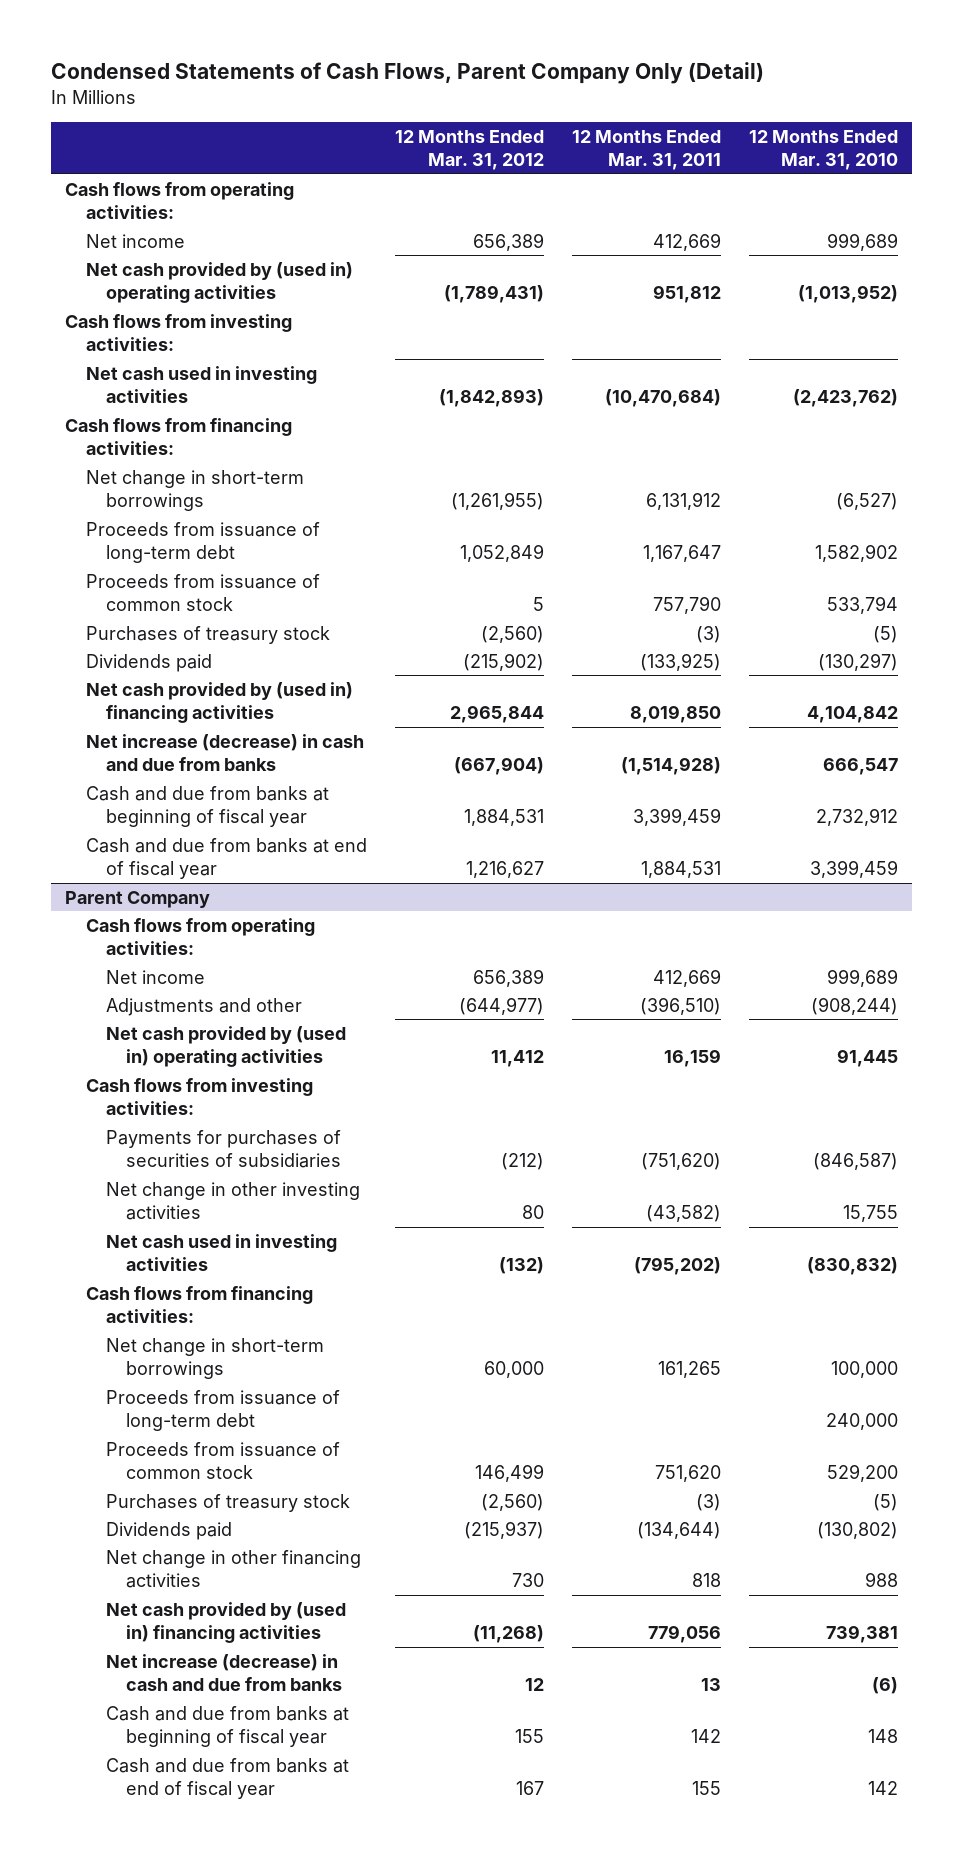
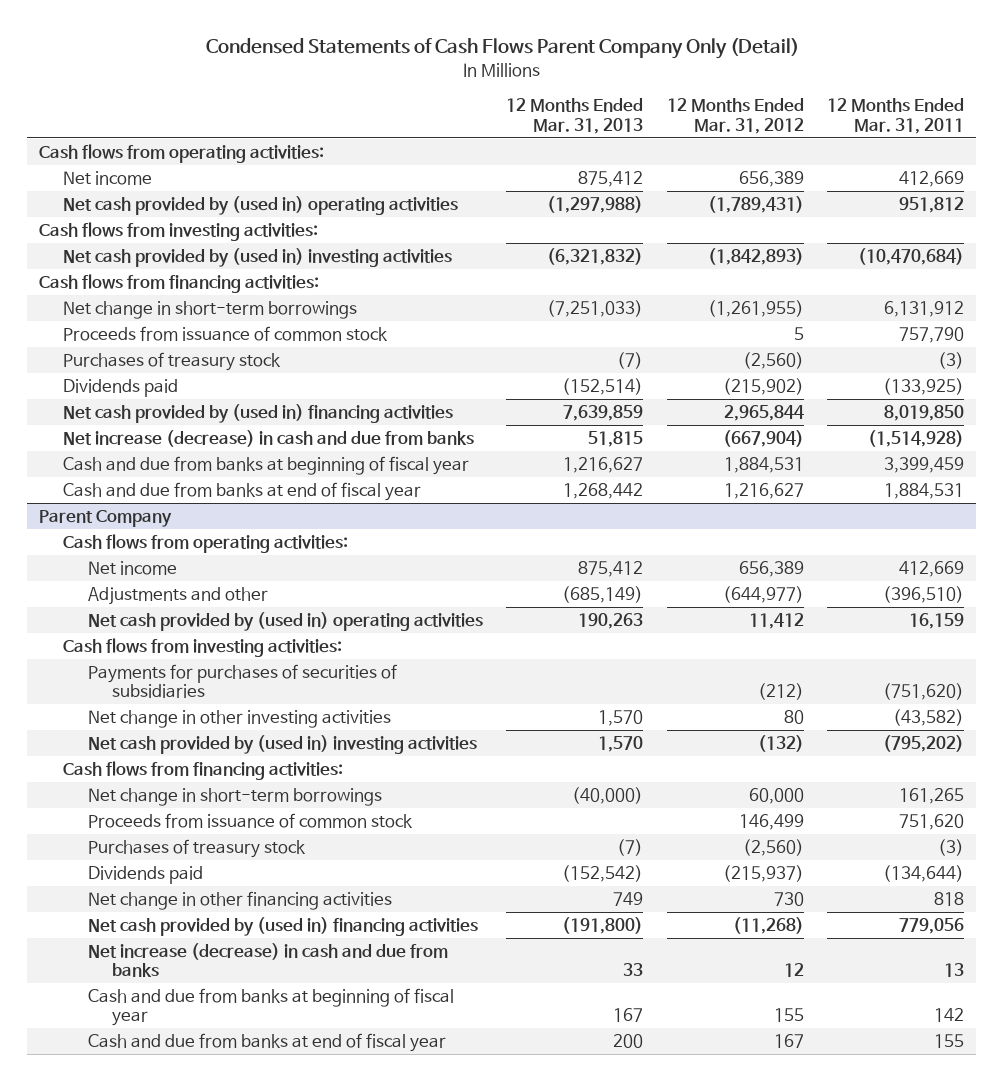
- Condensed Statements of Cash Flows, Parent Company Only (Detail)
+ Condensed Statements of Cash Flows Parent Company Only (Detail)
- | 12 Months Ended Mar. 31, 2012 | 12 Months Ended Mar. 31, 2011 | 12 Months Ended Mar. 31, 2010
+ | 12 Months Ended Mar. 31, 2013 | 12 Months Ended Mar. 31, 2012 | 12 Months Ended Mar. 31, 2011
- Net cash used in investing activities | (1,842,893) | (10,470,684) | (2,423,762)
+ Net cash provided by (used in) investing activities | (6,321,832) | (1,842,893) | (10,470,684)
- Proceeds from issuance of long-term debt | 1,052,849 | 1,167,647 | 1,582,902
@ Parent Company
- Net cash used in investing activities | (132) | (795,202) | (830,832)
+ Net cash provided by (used in) investing activities | 1,570 | (132) | (795,202)
- Proceeds from issuance of long-term debt | | | 240,000

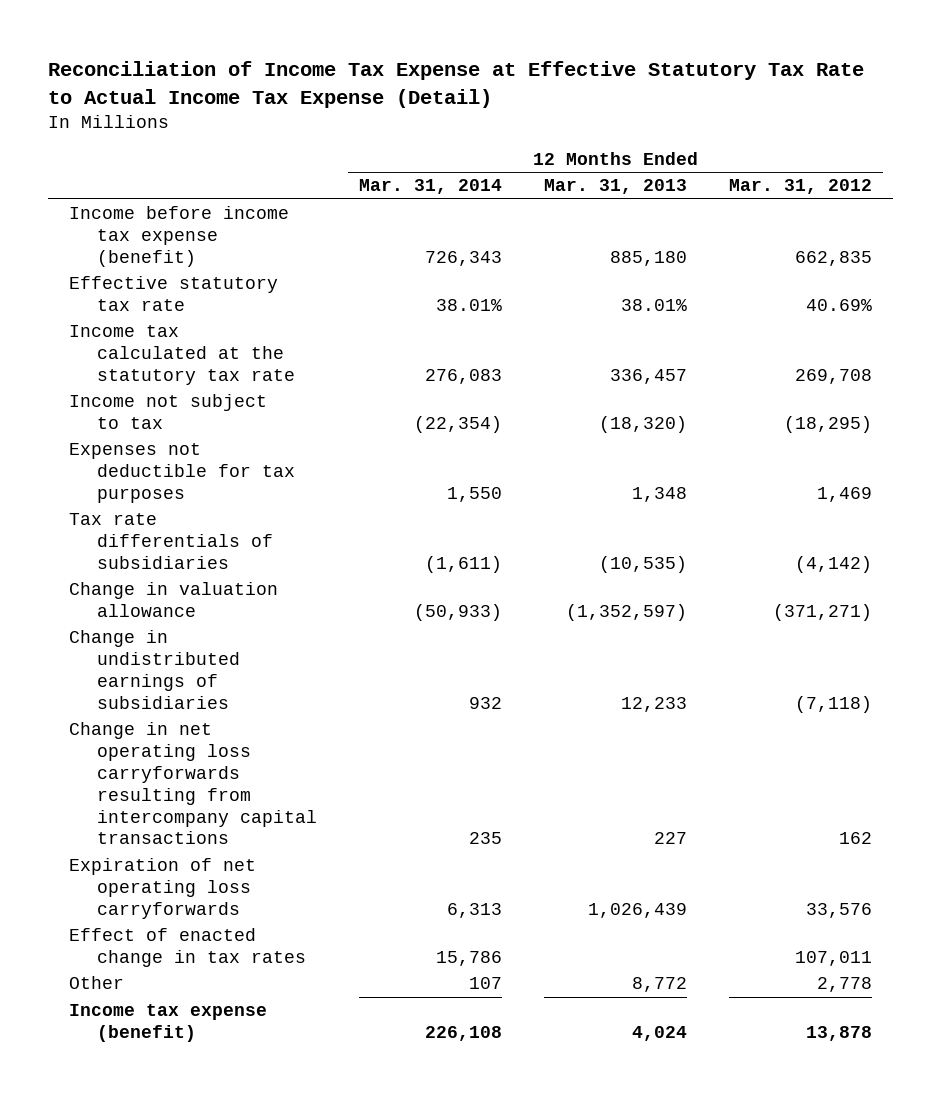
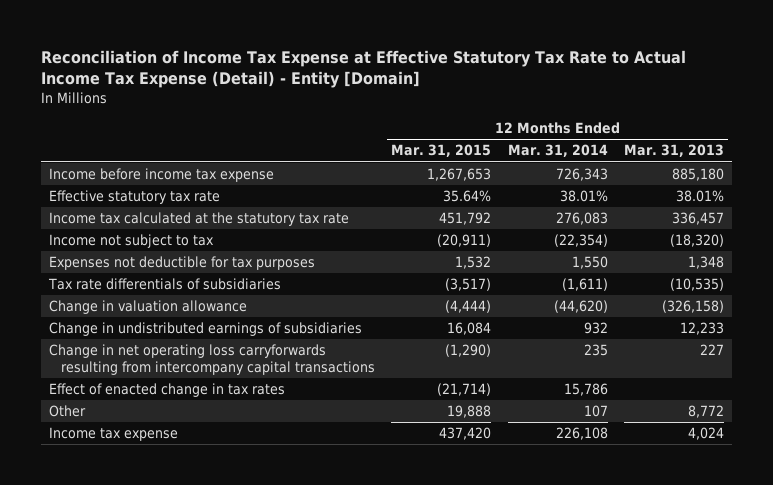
- Reconciliation of Income Tax Expense at Effective Statutory Tax Rate to Actual Income Tax Expense (Detail)
+ Reconciliation of Income Tax Expense at Effective Statutory Tax Rate to Actual Income Tax Expense (Detail) - Entity [Domain]
- | 12 Months Ended Mar. 31, 2014 | 12 Months Ended Mar. 31, 2013 | 12 Months Ended Mar. 31, 2012
+ | 12 Months Ended Mar. 31, 2015 | 12 Months Ended Mar. 31, 2014 | 12 Months Ended Mar. 31, 2013
- Income before income tax expense (benefit) | 726,343 | 885,180 | 662,835
+ Income before income tax expense | 1,267,653 | 726,343 | 885,180
- Change in valuation allowance | (50,933) | (1,352,597) | (371,271)
+ Change in valuation allowance | (4,444) | (44,620) | (326,158)
- Expiration of net operating loss carryforwards | 6,313 | 1,026,439 | 33,576
- Income tax expense (benefit) | 226,108 | 4,024 | 13,878
+ Income tax expense | 437,420 | 226,108 | 4,024

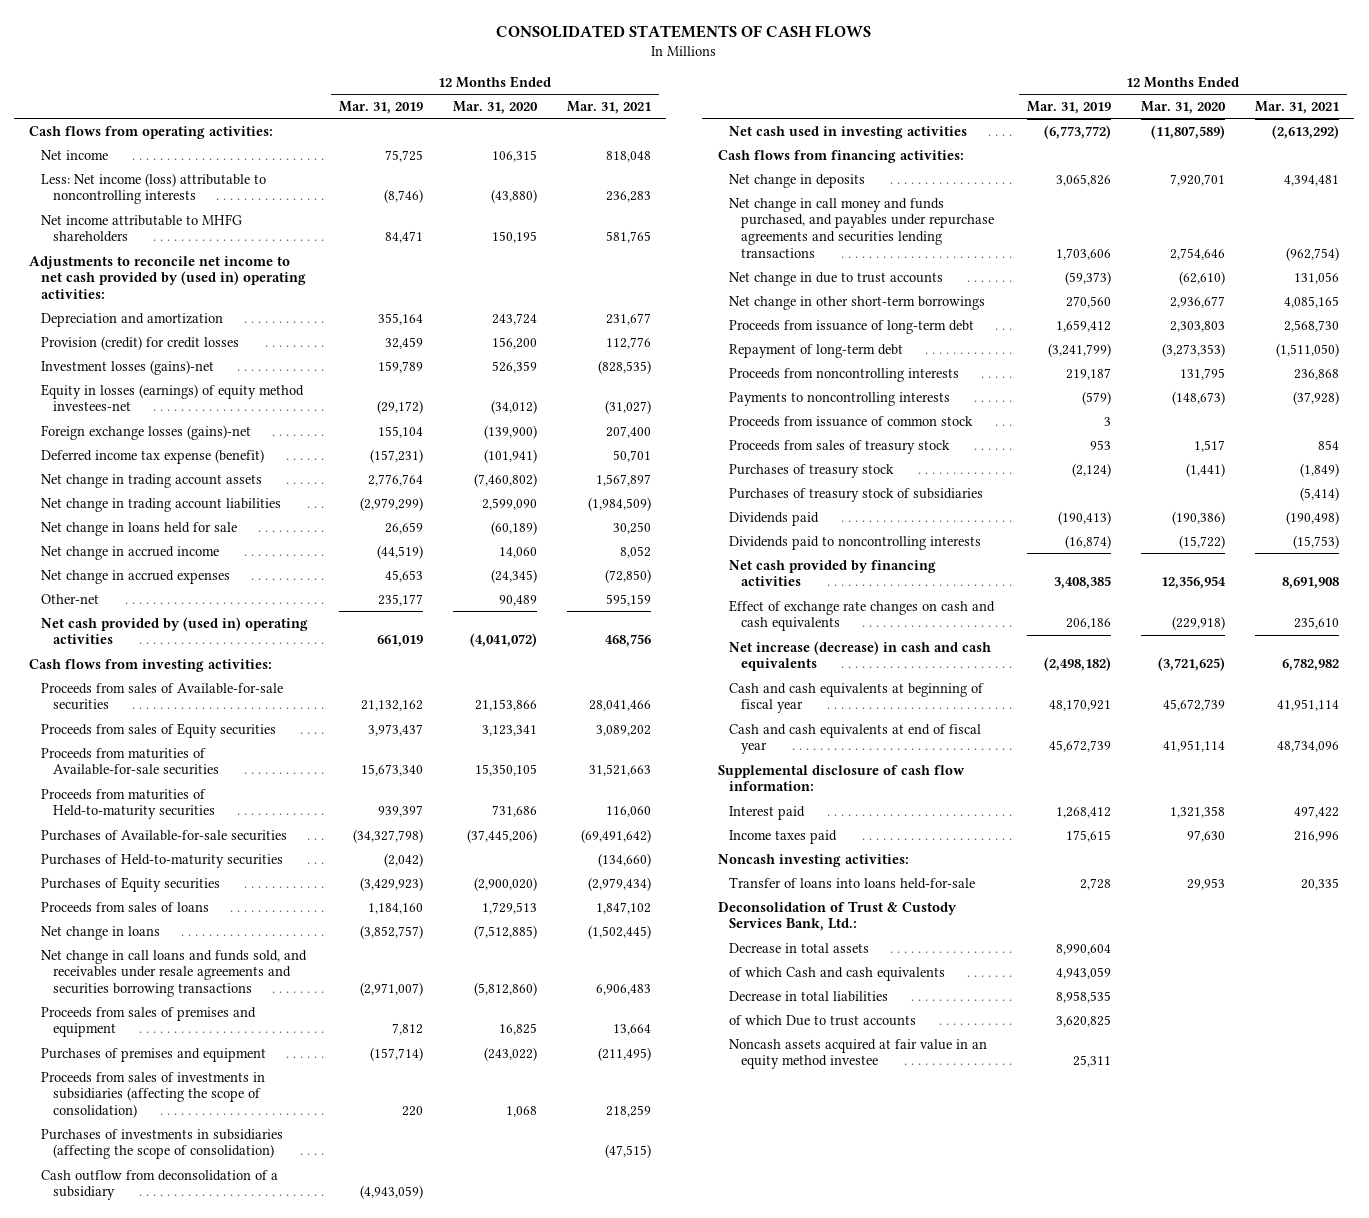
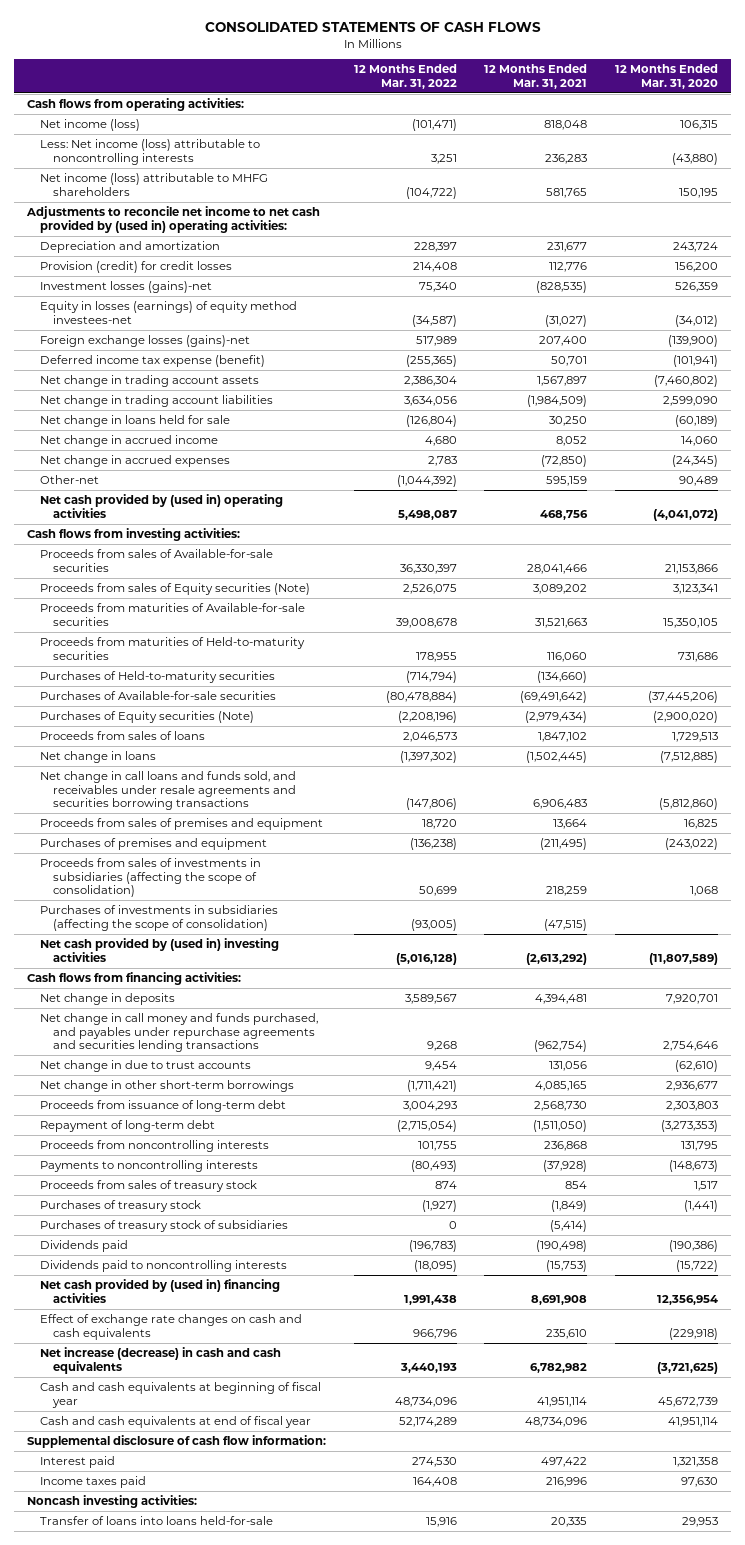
- | 12 Months Ended Mar. 31, 2019 | 12 Months Ended Mar. 31, 2020 | 12 Months Ended Mar. 31, 2021
+ | 12 Months Ended Mar. 31, 2022 | 12 Months Ended Mar. 31, 2021 | 12 Months Ended Mar. 31, 2020
- Net income | 75,725 | 106,315 | 818,048
+ Net income (loss) | (101,471) | 818,048 | 106,315
- Net income attributable to MHFG shareholders | 84,471 | 150,195 | 581,765
+ Net income (loss) attributable to MHFG shareholders | (104,722) | 581,765 | 150,195
- Proceeds from sales of Equity securities | 3,973,437 | 3,123,341 | 3,089,202
+ Proceeds from sales of Equity securities (Note) | 2,526,075 | 3,089,202 | 3,123,341
- Purchases of Equity securities | (3,429,923) | (2,900,020) | (2,979,434)
moved down: Purchases of Available-for-sale securities | (80,478,884) | (69,491,642) | (37,445,206)
+ Purchases of Equity securities (Note) | (2,208,196) | (2,979,434) | (2,900,020)
- Cash outflow from deconsolidation of a subsidiary | (4,943,059) | |
- Net cash used in investing activities | (6,773,772) | (11,807,589) | (2,613,292)
+ Net cash provided by (used in) investing activities | (5,016,128) | (2,613,292) | (11,807,589)
- Proceeds from issuance of common stock | 3 | |
- Net cash provided by financing activities | 3,408,385 | 12,356,954 | 8,691,908
+ Net cash provided by (used in) financing activities | 1,991,438 | 8,691,908 | 12,356,954
- Deconsolidation of Trust & Custody Services Bank, Ltd.:
- Decrease in total assets | 8,990,604 | |
- of which Cash and cash equivalents | 4,943,059 | |
- Decrease in total liabilities | 8,958,535 | |
- of which Due to trust accounts | 3,620,825 | |
- Noncash assets acquired at fair value in an equity method investee | 25,311 | |

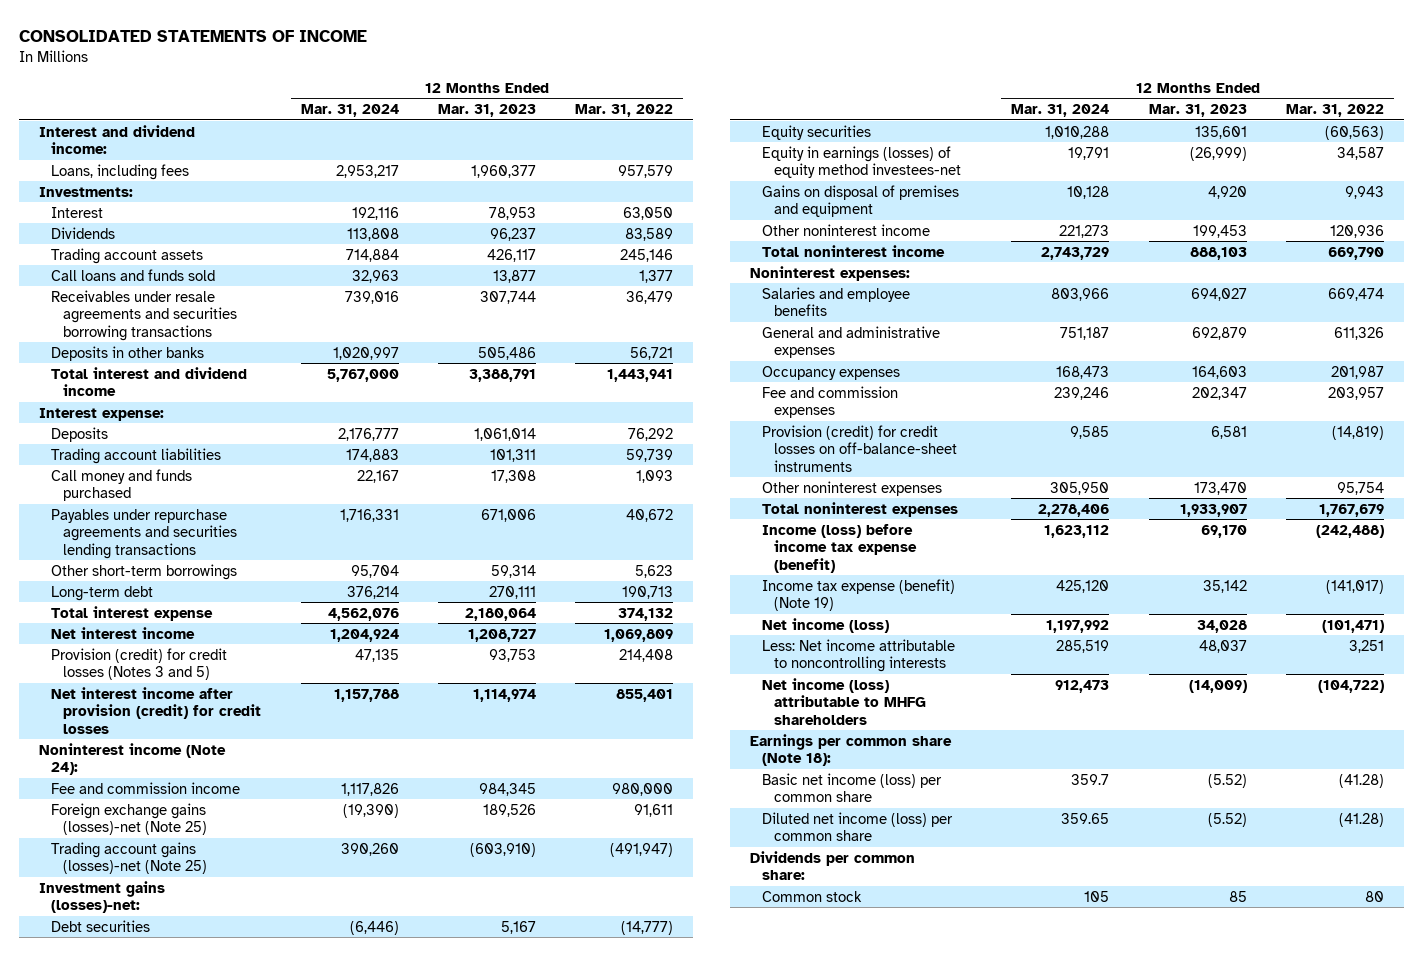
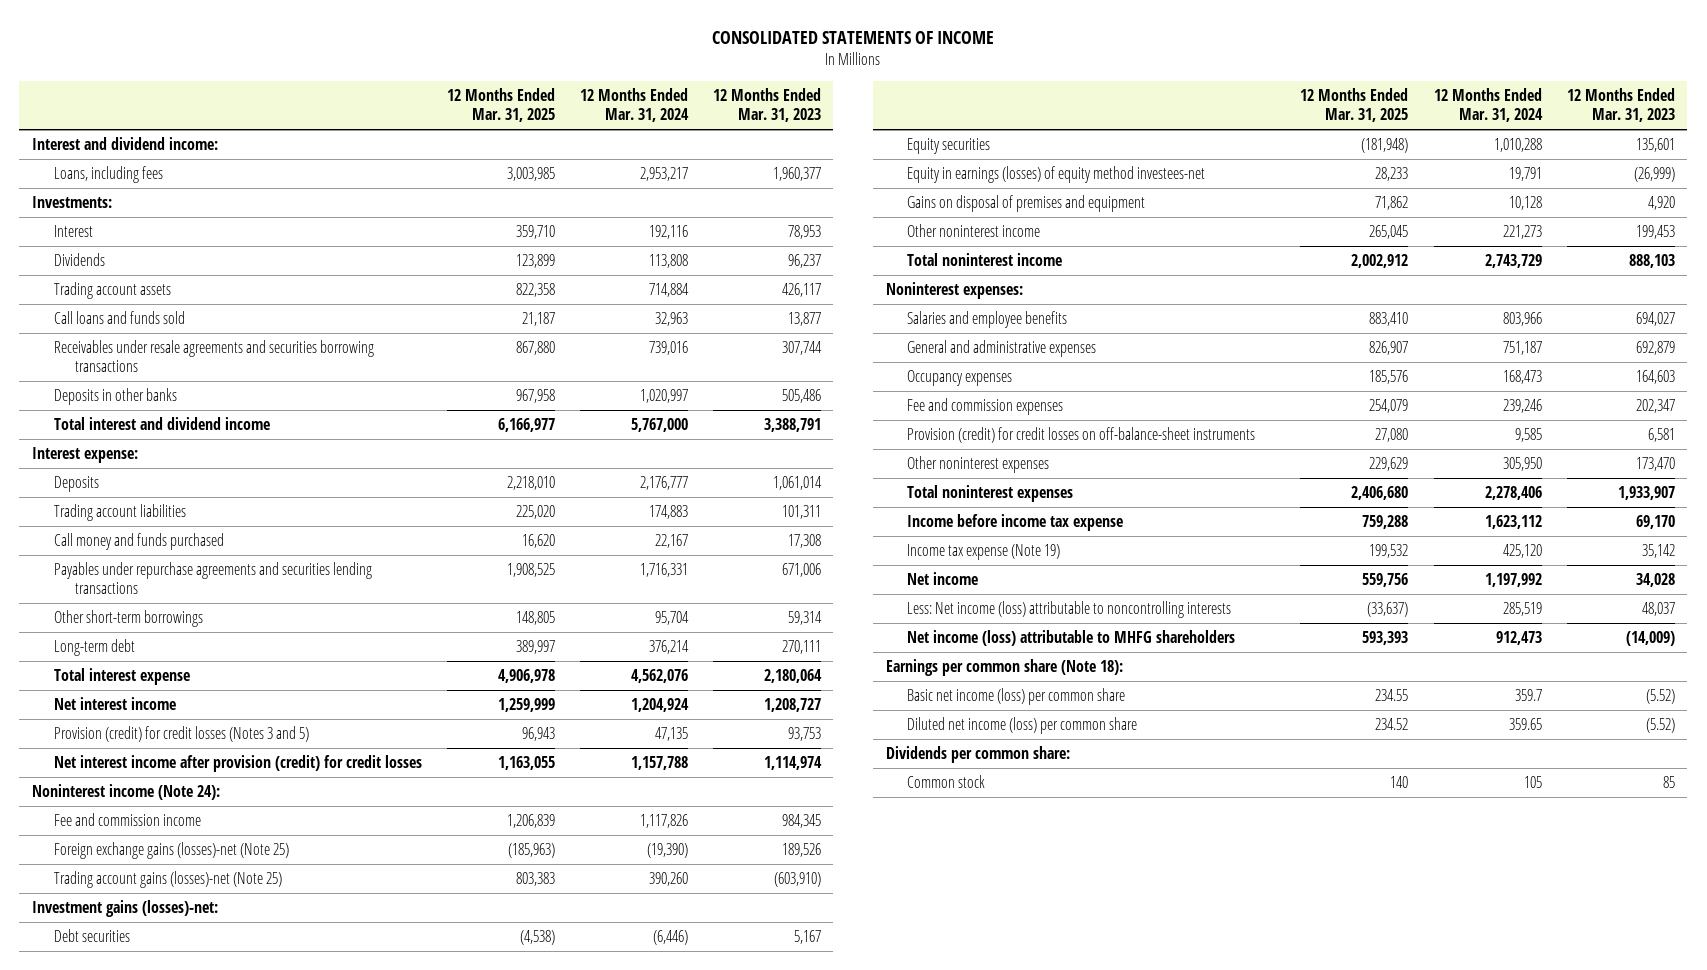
- | 12 Months Ended Mar. 31, 2024 | 12 Months Ended Mar. 31, 2023 | 12 Months Ended Mar. 31, 2022
+ | 12 Months Ended Mar. 31, 2025 | 12 Months Ended Mar. 31, 2024 | 12 Months Ended Mar. 31, 2023
- Income (loss) before income tax expense (benefit) | 1,623,112 | 69,170 | (242,488)
- Income tax expense (benefit) (Note 19) | 425,120 | 35,142 | (141,017)
- Net income (loss) | 1,197,992 | 34,028 | (101,471)
- Less: Net income attributable to noncontrolling interests | 285,519 | 48,037 | 3,251
+ Income before income tax expense | 759,288 | 1,623,112 | 69,170
+ Income tax expense (Note 19) | 199,532 | 425,120 | 35,142
+ Net income | 559,756 | 1,197,992 | 34,028
+ Less: Net income (loss) attributable to noncontrolling interests | (33,637) | 285,519 | 48,037

